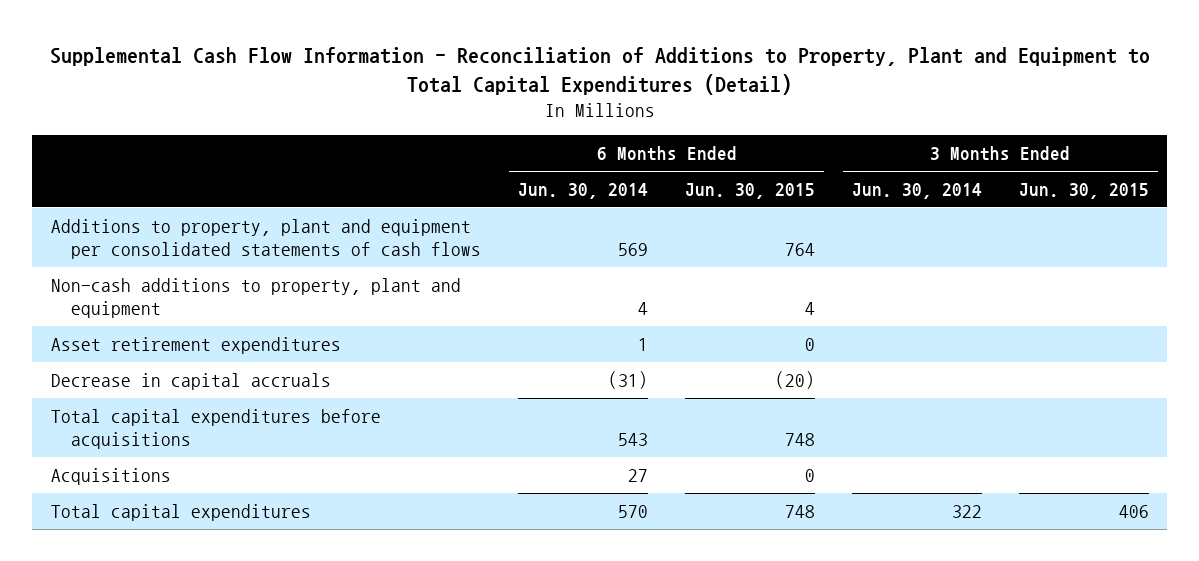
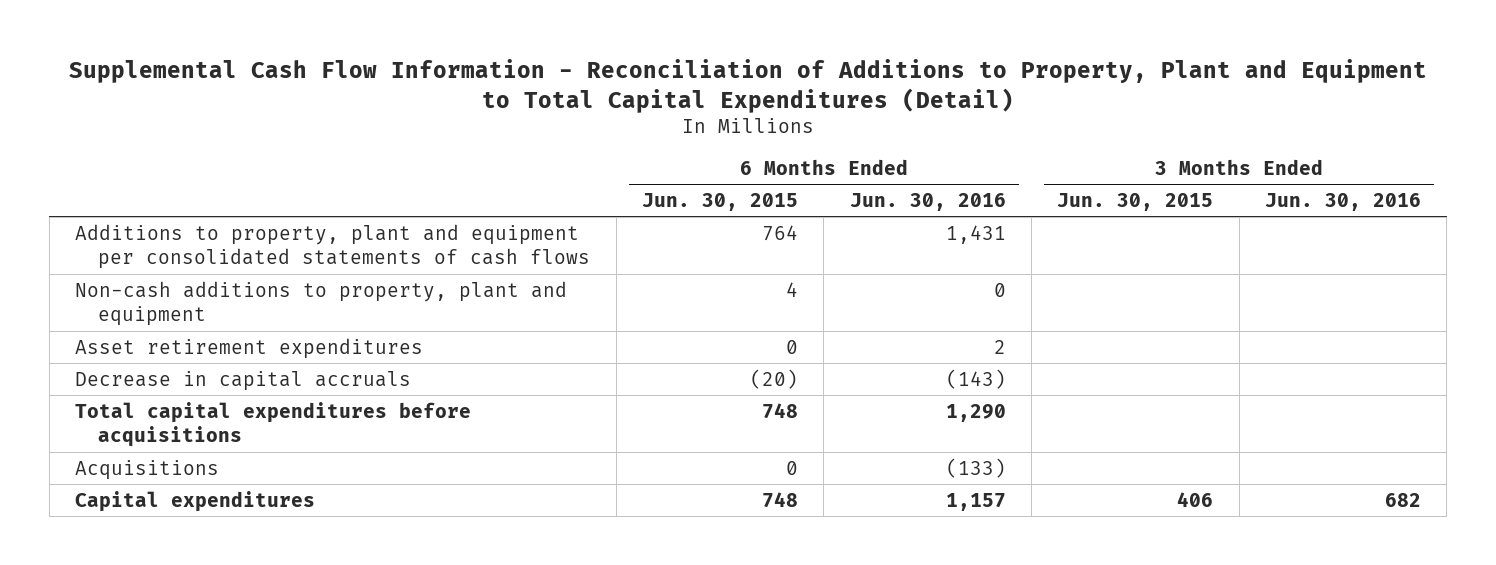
- | 6 Months Ended Jun. 30, 2014 | 6 Months Ended Jun. 30, 2015 | 3 Months Ended Jun. 30, 2014 | 3 Months Ended Jun. 30, 2015
+ | 6 Months Ended Jun. 30, 2015 | 6 Months Ended Jun. 30, 2016 | 3 Months Ended Jun. 30, 2015 | 3 Months Ended Jun. 30, 2016
- Total capital expenditures | 570 | 748 | 322 | 406
+ Capital expenditures | 748 | 1,157 | 406 | 682

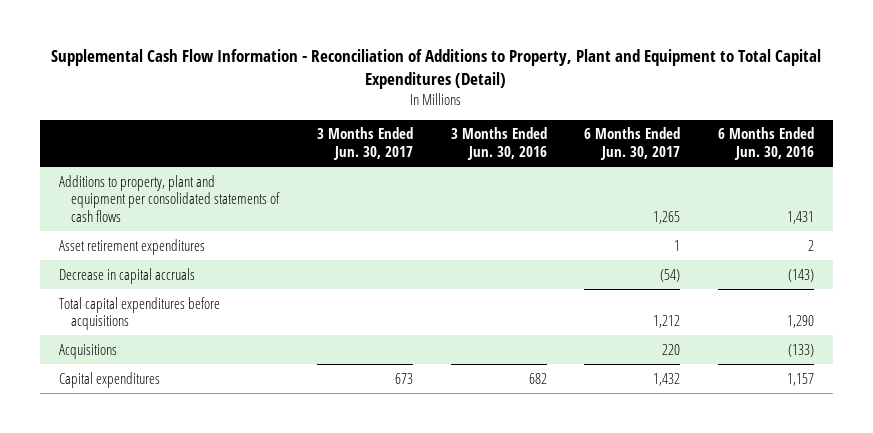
- | 6 Months Ended Jun. 30, 2015 | 6 Months Ended Jun. 30, 2016 | 3 Months Ended Jun. 30, 2015 | 3 Months Ended Jun. 30, 2016
+ | 3 Months Ended Jun. 30, 2017 | 3 Months Ended Jun. 30, 2016 | 6 Months Ended Jun. 30, 2017 | 6 Months Ended Jun. 30, 2016
- Non-cash additions to property, plant and equipment | 4 | 0 | |

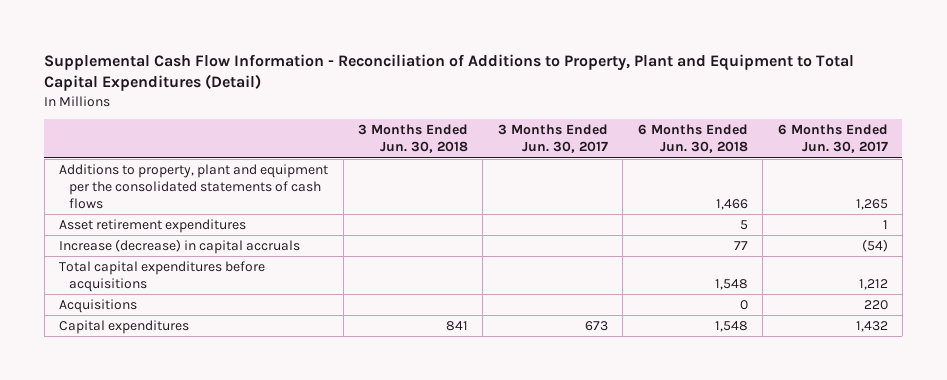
- | 3 Months Ended Jun. 30, 2017 | 3 Months Ended Jun. 30, 2016 | 6 Months Ended Jun. 30, 2017 | 6 Months Ended Jun. 30, 2016
+ | 3 Months Ended Jun. 30, 2018 | 3 Months Ended Jun. 30, 2017 | 6 Months Ended Jun. 30, 2018 | 6 Months Ended Jun. 30, 2017
- Additions to property, plant and equipment per consolidated statements of cash flows | | | 1,265 | 1,431
+ Additions to property, plant and equipment per the consolidated statements of cash flows | | | 1,466 | 1,265
- Decrease in capital accruals | | | (54) | (143)
+ Increase (decrease) in capital accruals | | | 77 | (54)

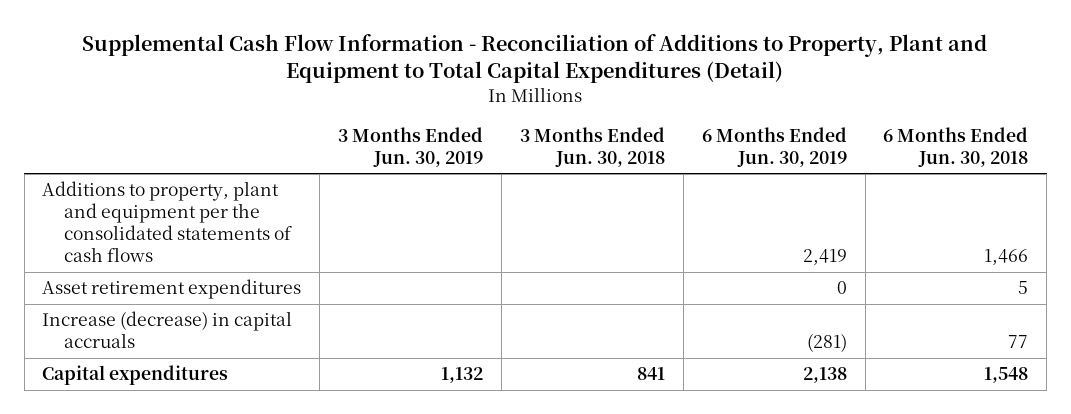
- | 3 Months Ended Jun. 30, 2018 | 3 Months Ended Jun. 30, 2017 | 6 Months Ended Jun. 30, 2018 | 6 Months Ended Jun. 30, 2017
+ | 3 Months Ended Jun. 30, 2019 | 3 Months Ended Jun. 30, 2018 | 6 Months Ended Jun. 30, 2019 | 6 Months Ended Jun. 30, 2018
- Total capital expenditures before acquisitions | | | 1,548 | 1,212
- Acquisitions | | | 0 | 220

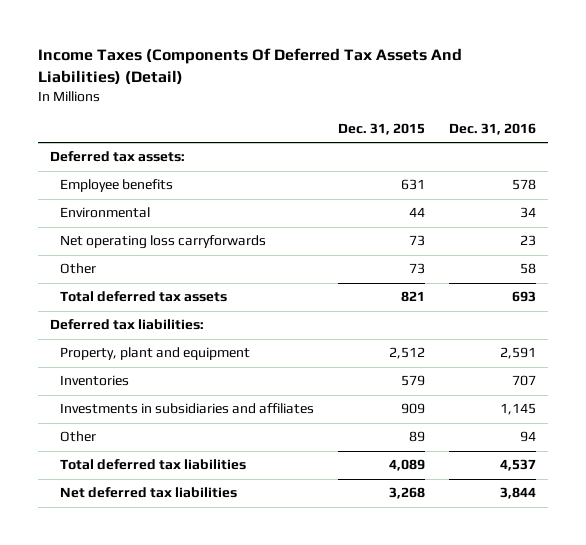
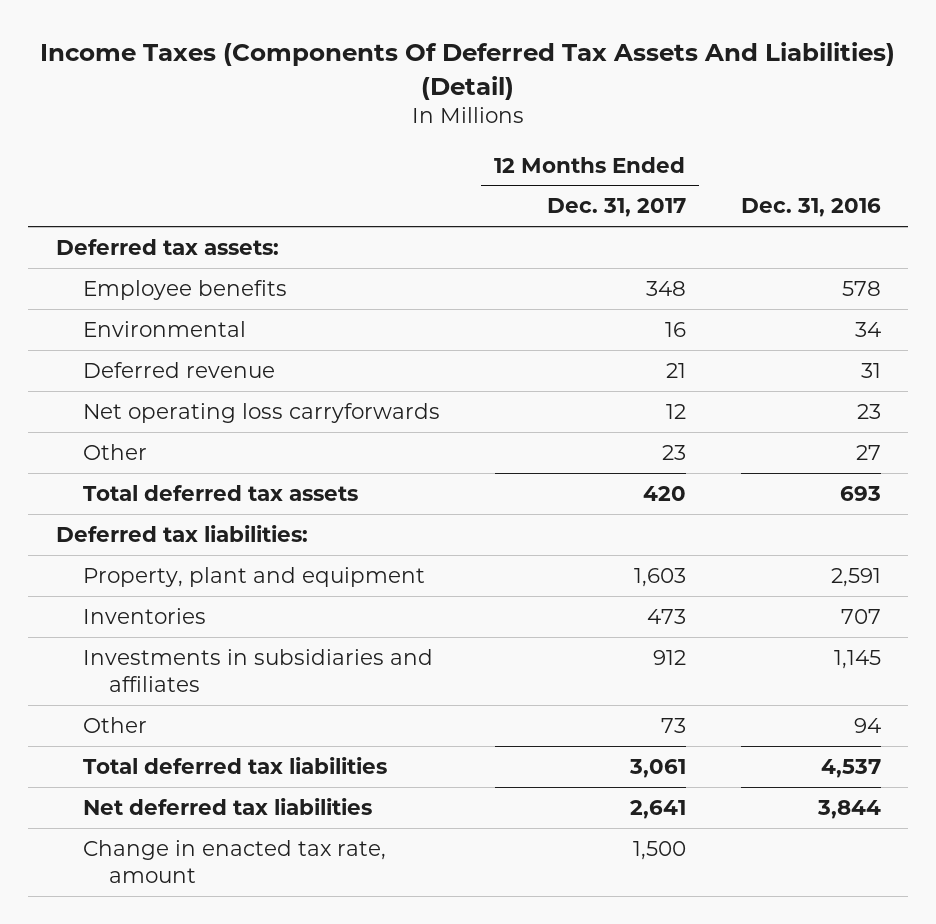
- | Dec. 31, 2015 | Dec. 31, 2016
+ | 12 Months Ended Dec. 31, 2017 | Dec. 31, 2016
+ Deferred revenue | 21 | 31
- Other | 73 | 58
+ Other | 23 | 27
+ Change in enacted tax rate, amount | 1,500 |

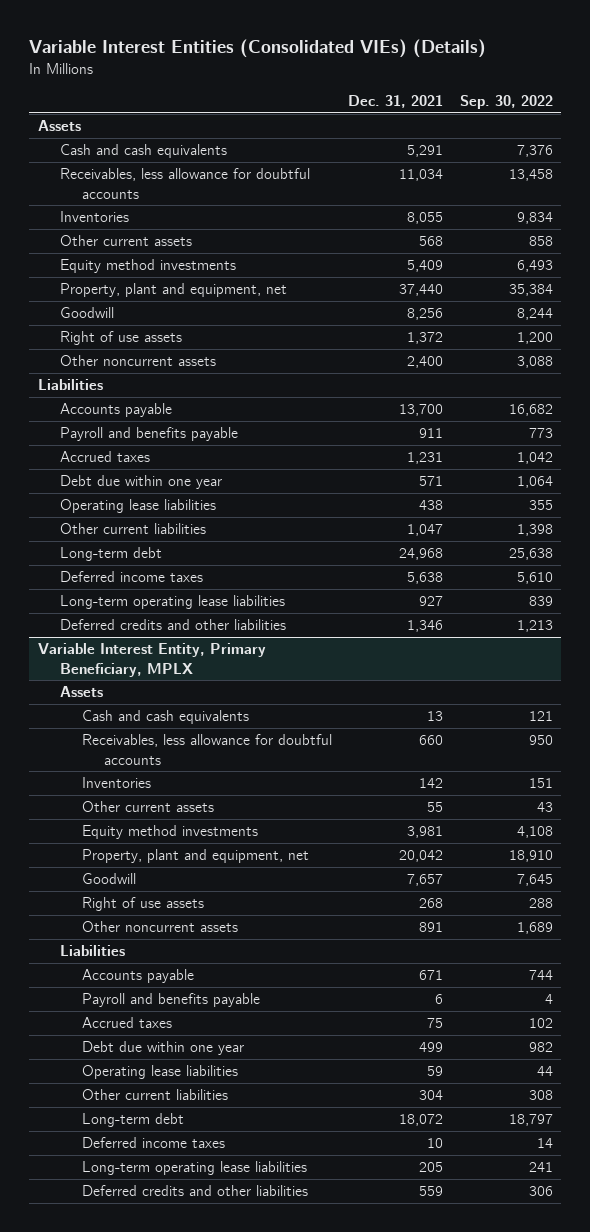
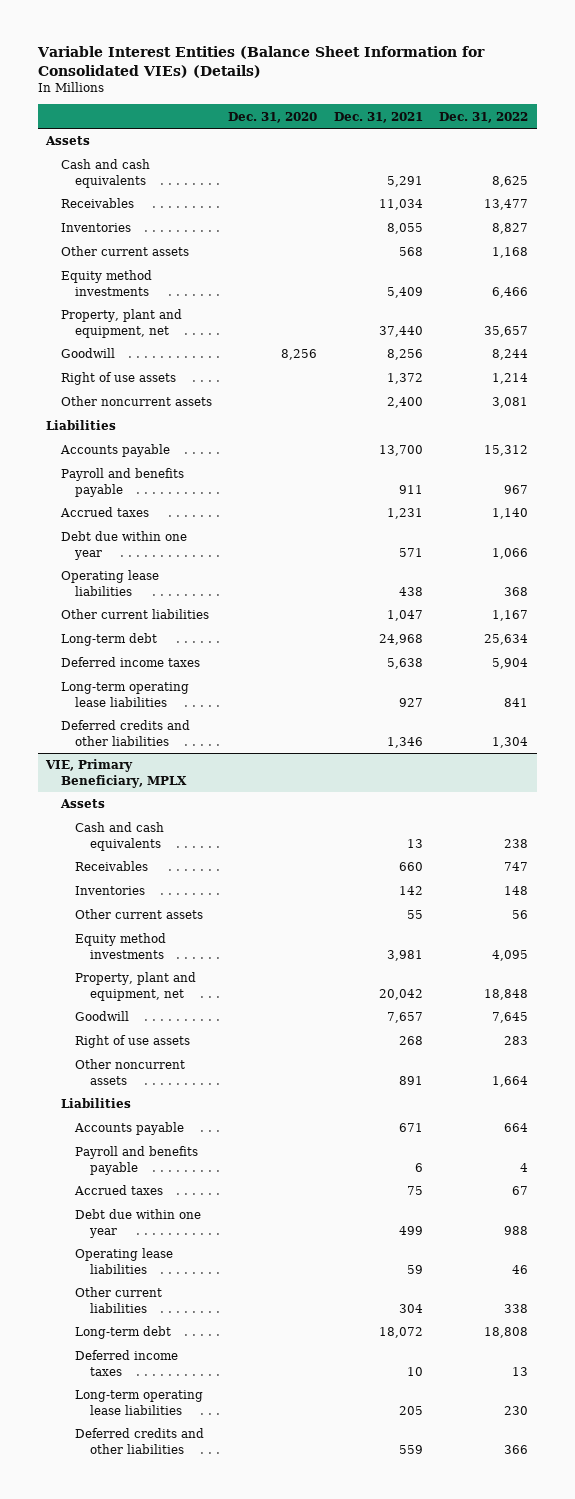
- Variable Interest Entities (Consolidated VIEs) (Details)
+ Variable Interest Entities (Balance Sheet Information for Consolidated VIEs) (Details)
- | Dec. 31, 2021 | Sep. 30, 2022
+ | Dec. 31, 2020 | Dec. 31, 2021 | Dec. 31, 2022
- Receivables, less allowance for doubtful accounts | 11,034 | 13,458
+ Receivables | | 11,034 | 13,477
- Variable Interest Entity, Primary Beneficiary, MPLX
+ VIE, Primary Beneficiary, MPLX
- Receivables, less allowance for doubtful accounts | 660 | 950
+ Receivables | | 660 | 747

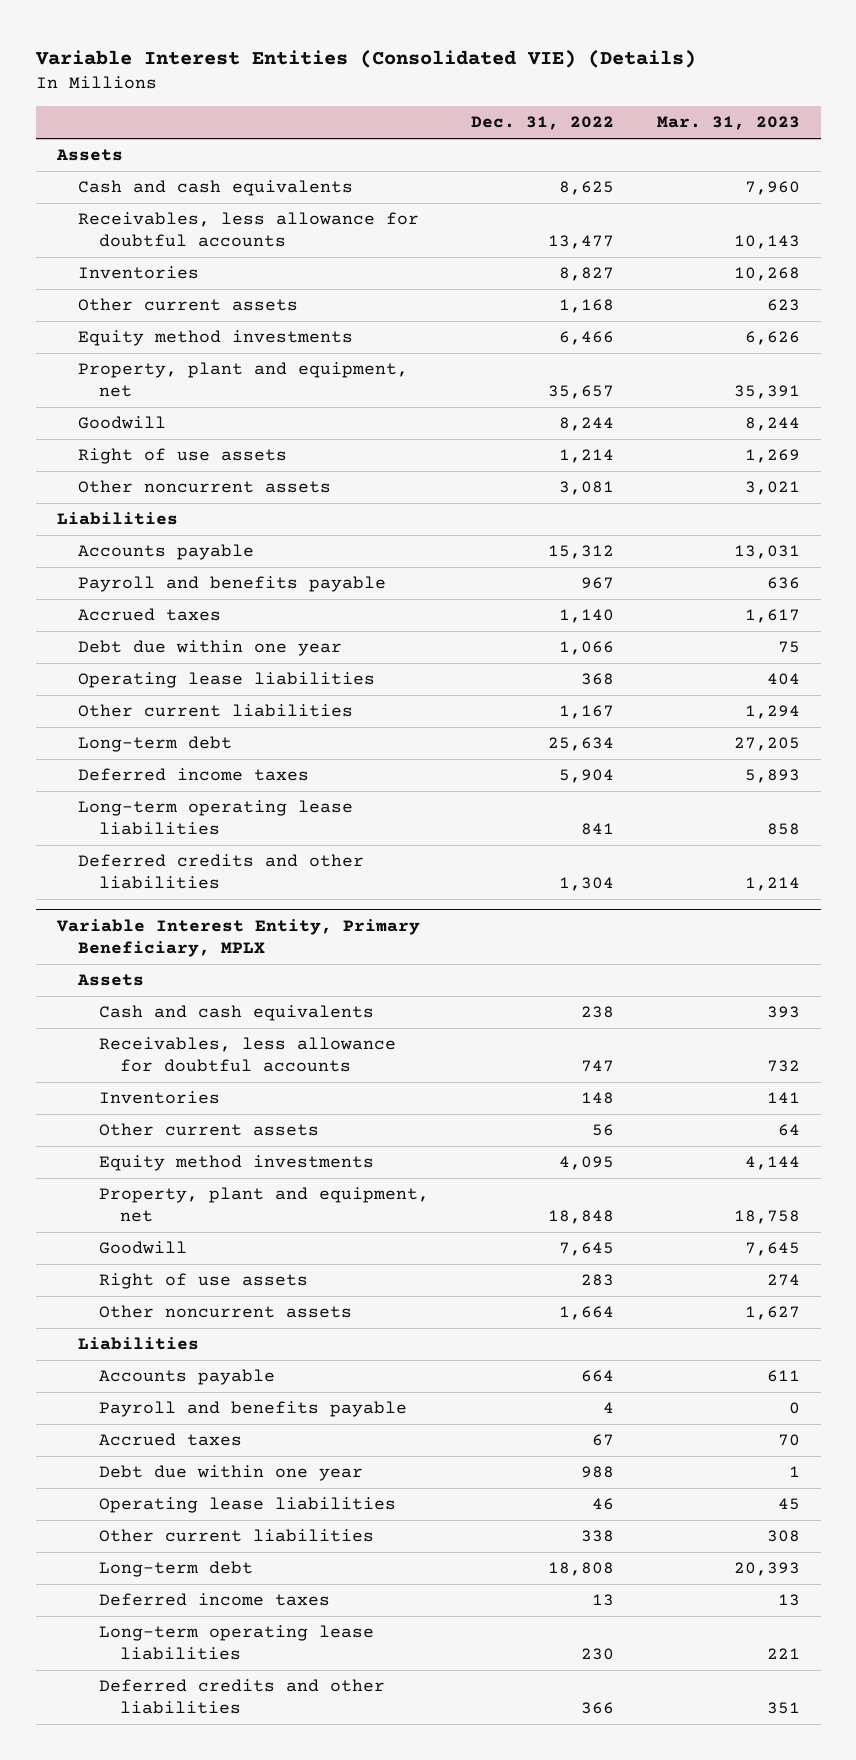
- Variable Interest Entities (Balance Sheet Information for Consolidated VIEs) (Details)
+ Variable Interest Entities (Consolidated VIE) (Details)
- | Dec. 31, 2020 | Dec. 31, 2021 | Dec. 31, 2022
+ | Dec. 31, 2022 | Mar. 31, 2023
- Receivables | | 11,034 | 13,477
+ Receivables, less allowance for doubtful accounts | 13,477 | 10,143
- VIE, Primary Beneficiary, MPLX
+ Variable Interest Entity, Primary Beneficiary, MPLX
- Receivables | | 660 | 747
+ Receivables, less allowance for doubtful accounts | 747 | 732

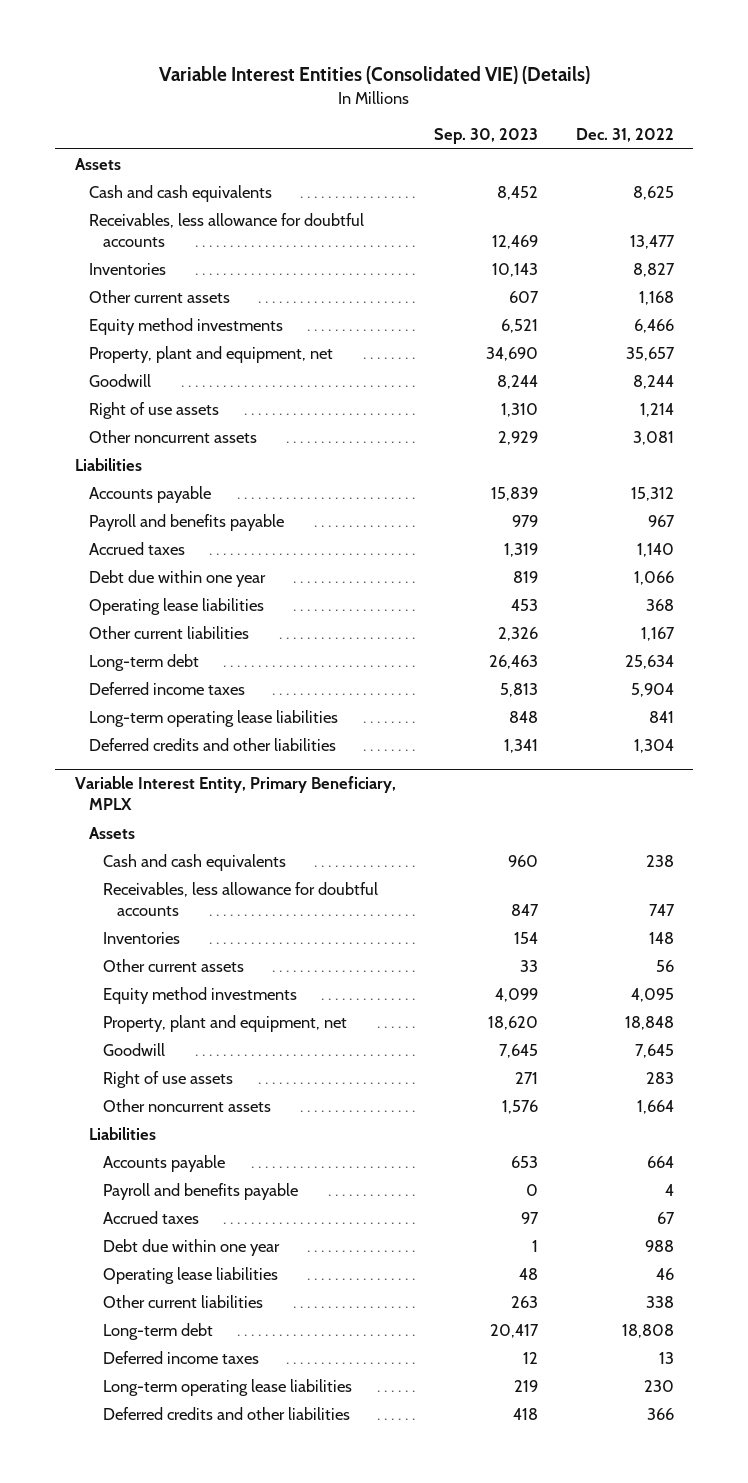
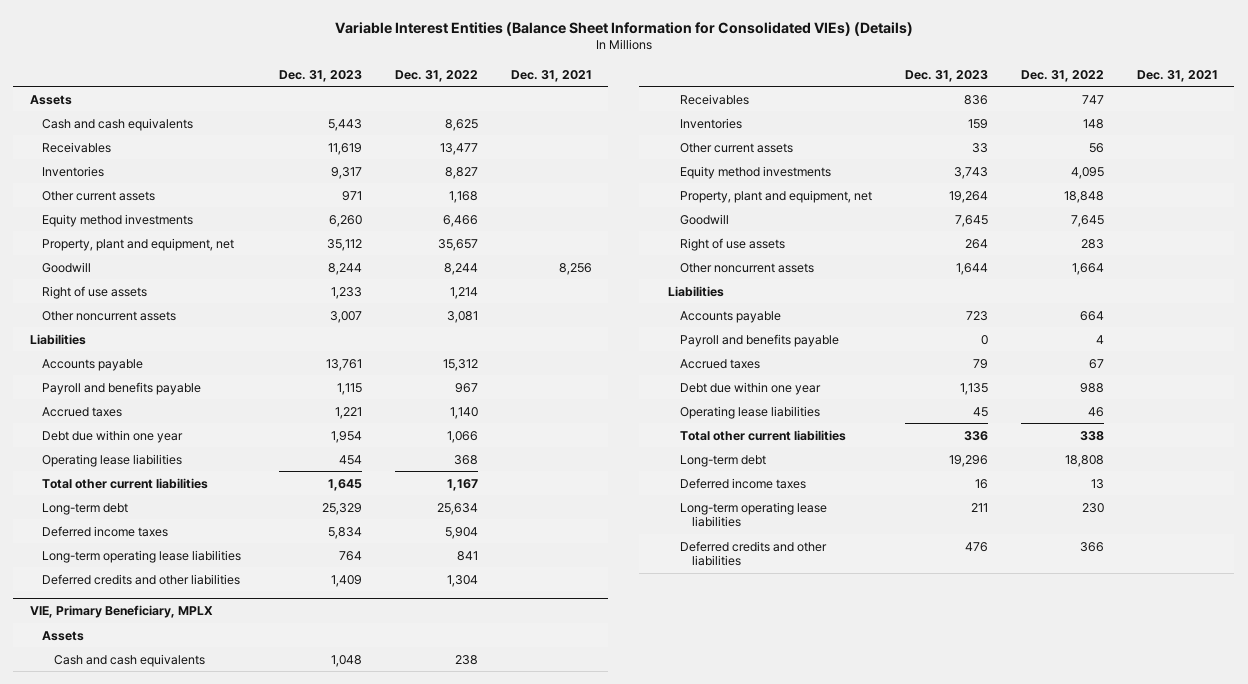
- Variable Interest Entities (Consolidated VIE) (Details)
+ Variable Interest Entities (Balance Sheet Information for Consolidated VIEs) (Details)
- | Sep. 30, 2023 | Dec. 31, 2022
+ | Dec. 31, 2023 | Dec. 31, 2022 | Dec. 31, 2021
- Receivables, less allowance for doubtful accounts | 12,469 | 13,477
+ Receivables | 11,619 | 13,477 |
- Other current liabilities | 2,326 | 1,167
+ Total other current liabilities | 1,645 | 1,167 |
- Variable Interest Entity, Primary Beneficiary, MPLX
+ VIE, Primary Beneficiary, MPLX
- Receivables, less allowance for doubtful accounts | 847 | 747
+ Receivables | 836 | 747 |
- Other current liabilities | 263 | 338
+ Total other current liabilities | 336 | 338 |

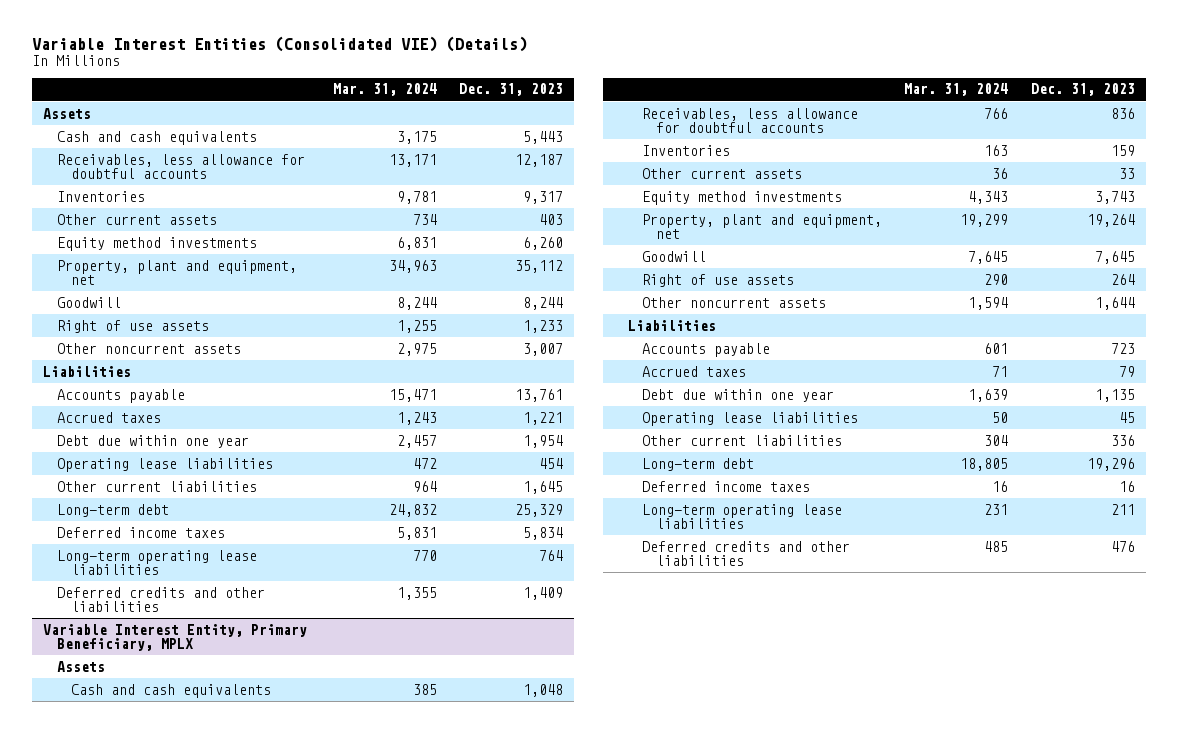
- Variable Interest Entities (Balance Sheet Information for Consolidated VIEs) (Details)
+ Variable Interest Entities (Consolidated VIE) (Details)
- | Dec. 31, 2023 | Dec. 31, 2022 | Dec. 31, 2021
+ | Mar. 31, 2024 | Dec. 31, 2023
- Receivables | 11,619 | 13,477 |
+ Receivables, less allowance for doubtful accounts | 13,171 | 12,187
- Other current assets | 971 | 1,168 |
+ Other current assets | 734 | 403
- Payroll and benefits payable | 1,115 | 967 |
- Total other current liabilities | 1,645 | 1,167 |
+ Other current liabilities | 964 | 1,645
- VIE, Primary Beneficiary, MPLX
+ Variable Interest Entity, Primary Beneficiary, MPLX
- Receivables | 836 | 747 |
+ Receivables, less allowance for doubtful accounts | 766 | 836
- Payroll and benefits payable | 0 | 4 |
- Total other current liabilities | 336 | 338 |
+ Other current liabilities | 304 | 336

